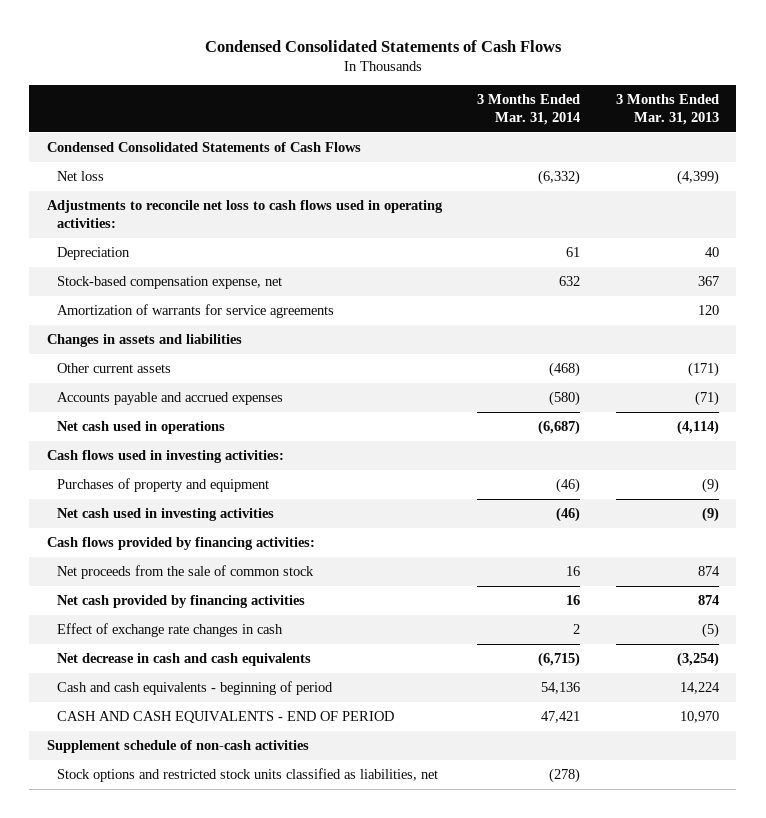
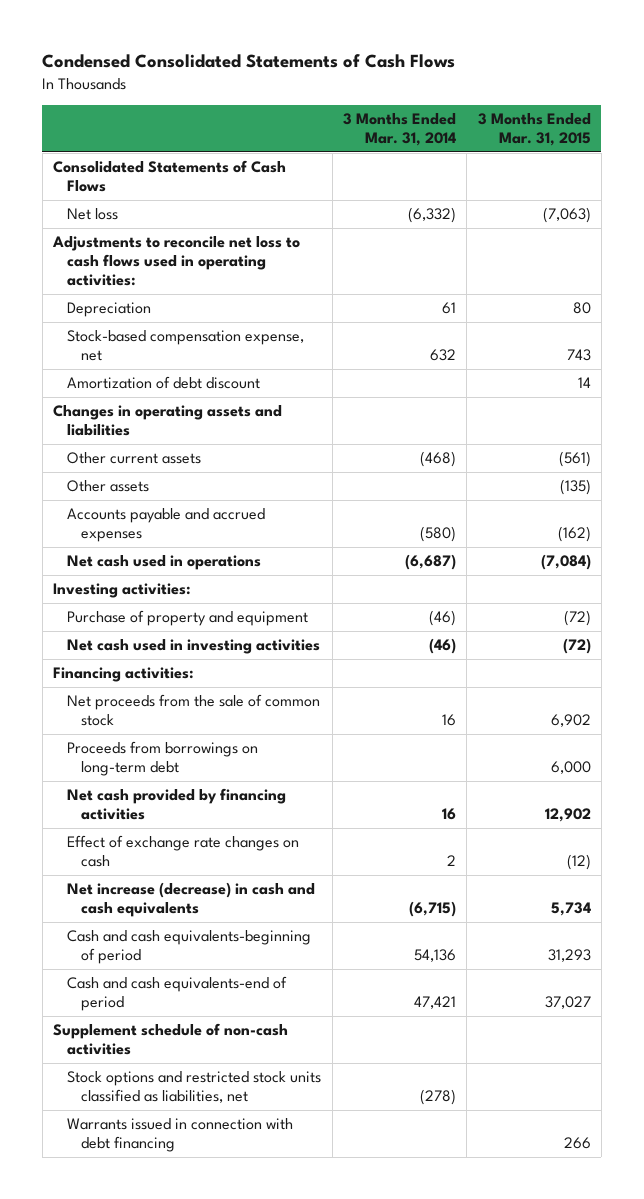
- | 3 Months Ended Mar. 31, 2014 | 3 Months Ended Mar. 31, 2013
+ | 3 Months Ended Mar. 31, 2014 | 3 Months Ended Mar. 31, 2015
- Condensed Consolidated Statements of Cash Flows
+ Consolidated Statements of Cash Flows
- Amortization of warrants for service agreements | | 120
- Changes in assets and liabilities
+ Amortization of debt discount | | 14
+ Changes in operating assets and liabilities
+ Other assets | | (135)
- Cash flows used in investing activities:
- Purchases of property and equipment | (46) | (9)
+ Investing activities:
+ Purchase of property and equipment | (46) | (72)
- Cash flows provided by financing activities:
+ Financing activities:
+ Proceeds from borrowings on long-term debt | | 6,000
- Effect of exchange rate changes in cash | 2 | (5)
- Net decrease in cash and cash equivalents | (6,715) | (3,254)
- Cash and cash equivalents - beginning of period | 54,136 | 14,224
- CASH AND CASH EQUIVALENTS - END OF PERIOD | 47,421 | 10,970
+ Effect of exchange rate changes on cash | 2 | (12)
+ Net increase (decrease) in cash and cash equivalents | (6,715) | 5,734
+ Cash and cash equivalents-beginning of period | 54,136 | 31,293
+ Cash and cash equivalents-end of period | 47,421 | 37,027
+ Warrants issued in connection with debt financing | | 266

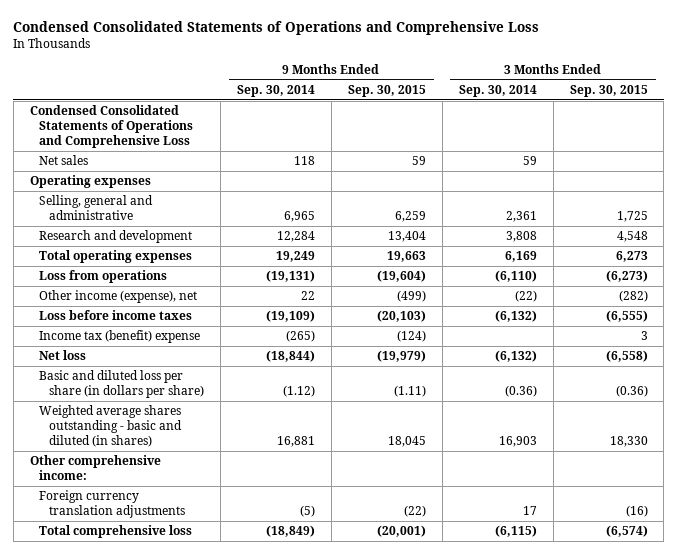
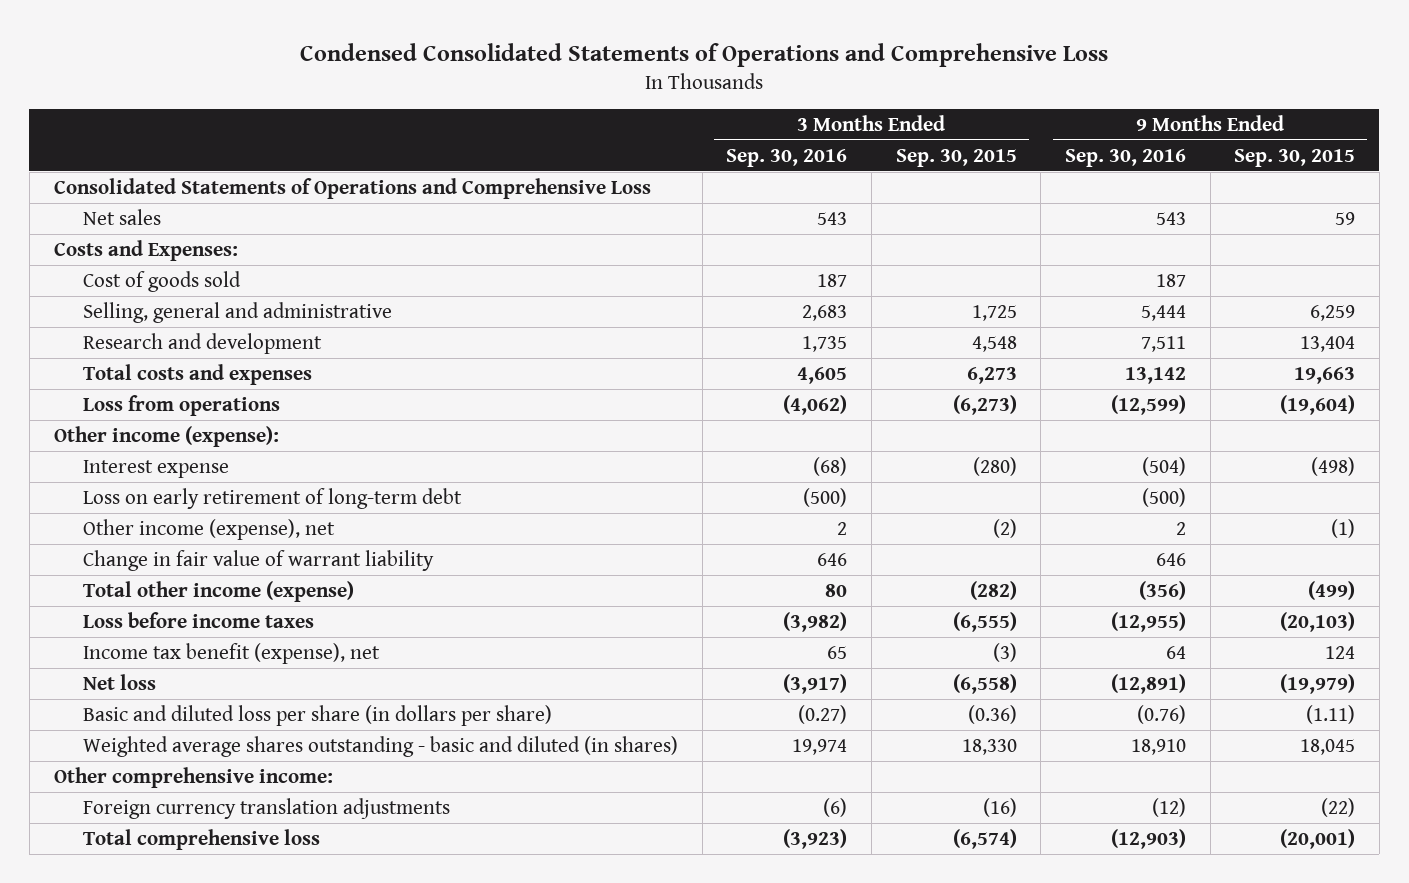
- | 9 Months Ended Sep. 30, 2014 | 9 Months Ended Sep. 30, 2015 | 3 Months Ended Sep. 30, 2014 | 3 Months Ended Sep. 30, 2015
+ | 3 Months Ended Sep. 30, 2016 | 3 Months Ended Sep. 30, 2015 | 9 Months Ended Sep. 30, 2016 | 9 Months Ended Sep. 30, 2015
- Condensed Consolidated Statements of Operations and Comprehensive Loss
+ Consolidated Statements of Operations and Comprehensive Loss
- Operating expenses
+ Costs and Expenses:
+ Cost of goods sold | 187 | | 187 |
- Total operating expenses | 19,249 | 19,663 | 6,169 | 6,273
+ Total costs and expenses | 4,605 | 6,273 | 13,142 | 19,663
- Other income (expense), net | 22 | (499) | (22) | (282)
+ Other income (expense):
+ Interest expense | (68) | (280) | (504) | (498)
+ Loss on early retirement of long-term debt | (500) | | (500) |
+ Other income (expense), net | 2 | (2) | 2 | (1)
+ Change in fair value of warrant liability | 646 | | 646 |
+ Total other income (expense) | 80 | (282) | (356) | (499)
- Income tax (benefit) expense | (265) | (124) | | 3
+ Income tax benefit (expense), net | 65 | (3) | 64 | 124

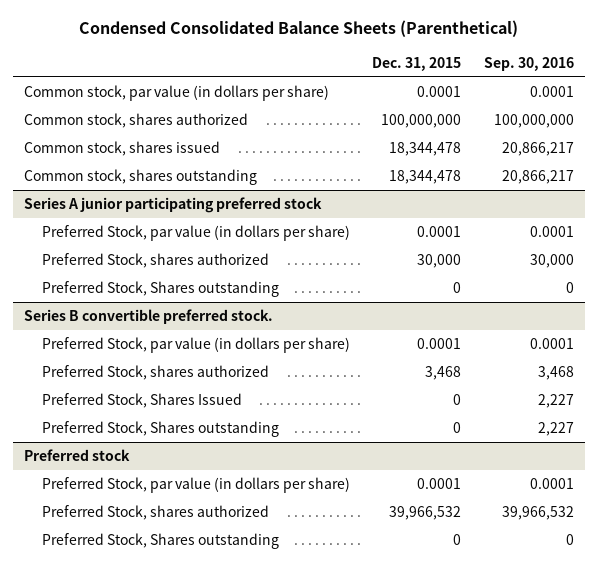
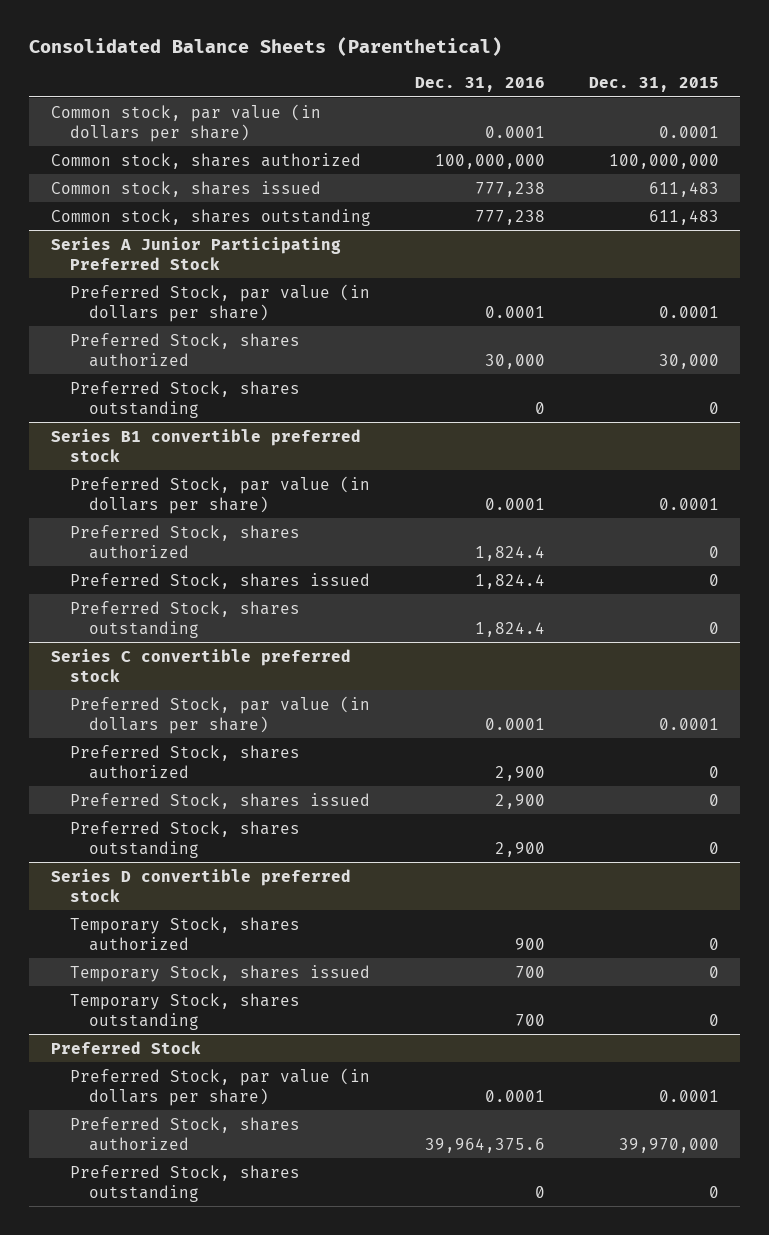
- Condensed Consolidated Balance Sheets (Parenthetical)
+ Consolidated Balance Sheets (Parenthetical)
- | Dec. 31, 2015 | Sep. 30, 2016
+ | Dec. 31, 2016 | Dec. 31, 2015
- Common stock, shares issued | 18,344,478 | 20,866,217
- Common stock, shares outstanding | 18,344,478 | 20,866,217
- Series A junior participating preferred stock
+ Common stock, shares issued | 777,238 | 611,483
+ Common stock, shares outstanding | 777,238 | 611,483
+ Series A Junior Participating Preferred Stock
- Preferred Stock, Shares outstanding | 0 | 0
- Series B convertible preferred stock.
+ Preferred Stock, shares outstanding | 0 | 0
+ Series B1 convertible preferred stock
- Preferred Stock, shares authorized | 3,468 | 3,468
- Preferred Stock, Shares Issued | 0 | 2,227
- Preferred Stock, Shares outstanding | 0 | 2,227
- Preferred stock
+ Preferred Stock, shares authorized | 1,824.4 | 0
+ Preferred Stock, shares issued | 1,824.4 | 0
+ Preferred Stock, shares outstanding | 1,824.4 | 0
+ Series C convertible preferred stock
- Preferred Stock, shares authorized | 39,966,532 | 39,966,532
- Preferred Stock, Shares outstanding | 0 | 0
+ Preferred Stock, shares authorized | 2,900 | 0
+ Preferred Stock, shares issued | 2,900 | 0
+ Preferred Stock, shares outstanding | 2,900 | 0
+ Series D convertible preferred stock
+ Temporary Stock, shares authorized | 900 | 0
+ Temporary Stock, shares issued | 700 | 0
+ Temporary Stock, shares outstanding | 700 | 0
+ Preferred Stock
+ Preferred Stock, par value (in dollars per share) | 0.0001 | 0.0001
+ Preferred Stock, shares authorized | 39,964,375.6 | 39,970,000
+ Preferred Stock, shares outstanding | 0 | 0

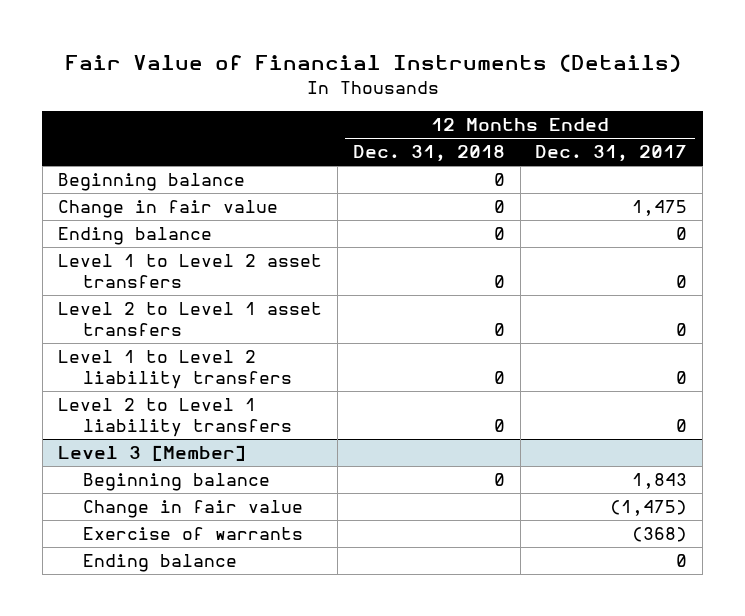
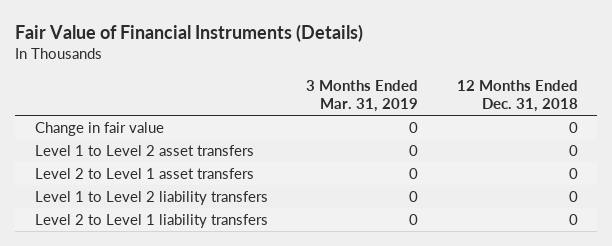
- | 12 Months Ended Dec. 31, 2018 | 12 Months Ended Dec. 31, 2017
+ | 3 Months Ended Mar. 31, 2019 | 12 Months Ended Dec. 31, 2018
- Beginning balance | 0 |
- Ending balance | 0 | 0
- Level 3 [Member]
- Beginning balance | 0 | 1,843
- Change in fair value | | (1,475)
- Exercise of warrants | | (368)
- Ending balance | | 0

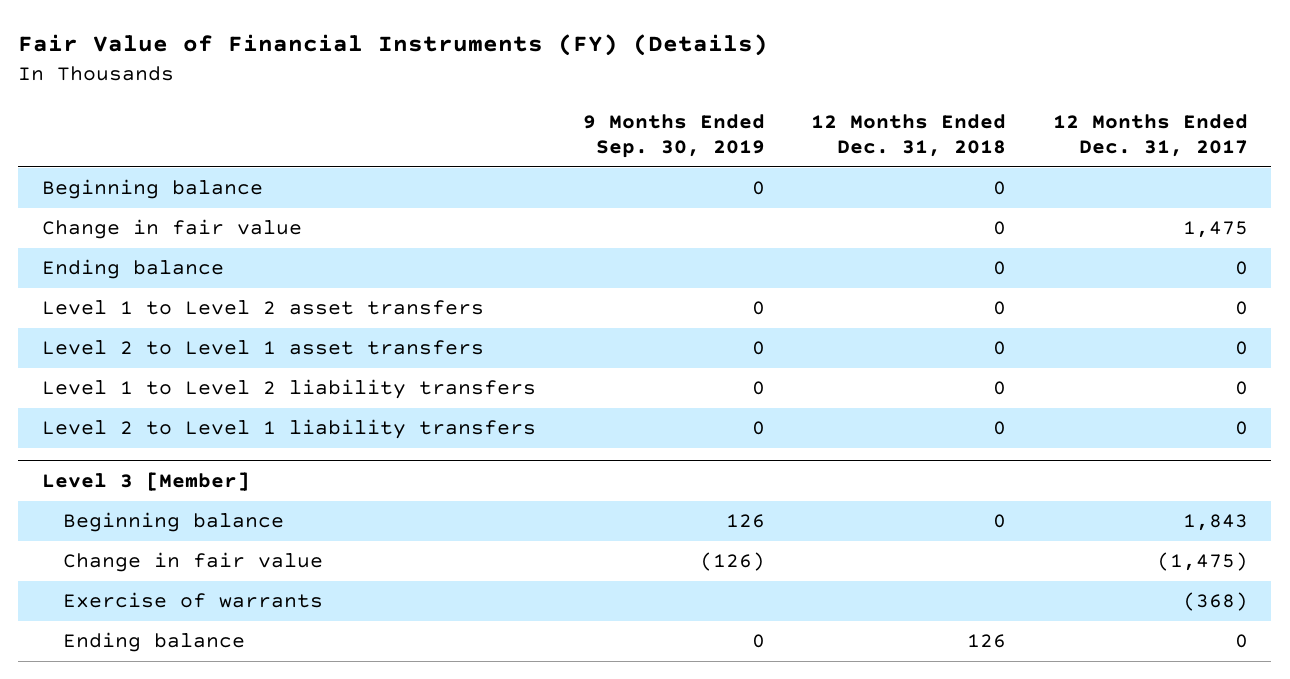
- Fair Value of Financial Instruments (Details)
+ Fair Value of Financial Instruments (FY) (Details)
- | 3 Months Ended Mar. 31, 2019 | 12 Months Ended Dec. 31, 2018
+ | 9 Months Ended Sep. 30, 2019 | 12 Months Ended Dec. 31, 2018 | 12 Months Ended Dec. 31, 2017
+ Beginning balance | 0 | 0 |
+ Ending balance | | 0 | 0
+ Level 3 [Member]
+ Beginning balance | 126 | 0 | 1,843
+ Change in fair value | (126) | | (1,475)
+ Exercise of warrants | | | (368)
+ Ending balance | 0 | 126 | 0

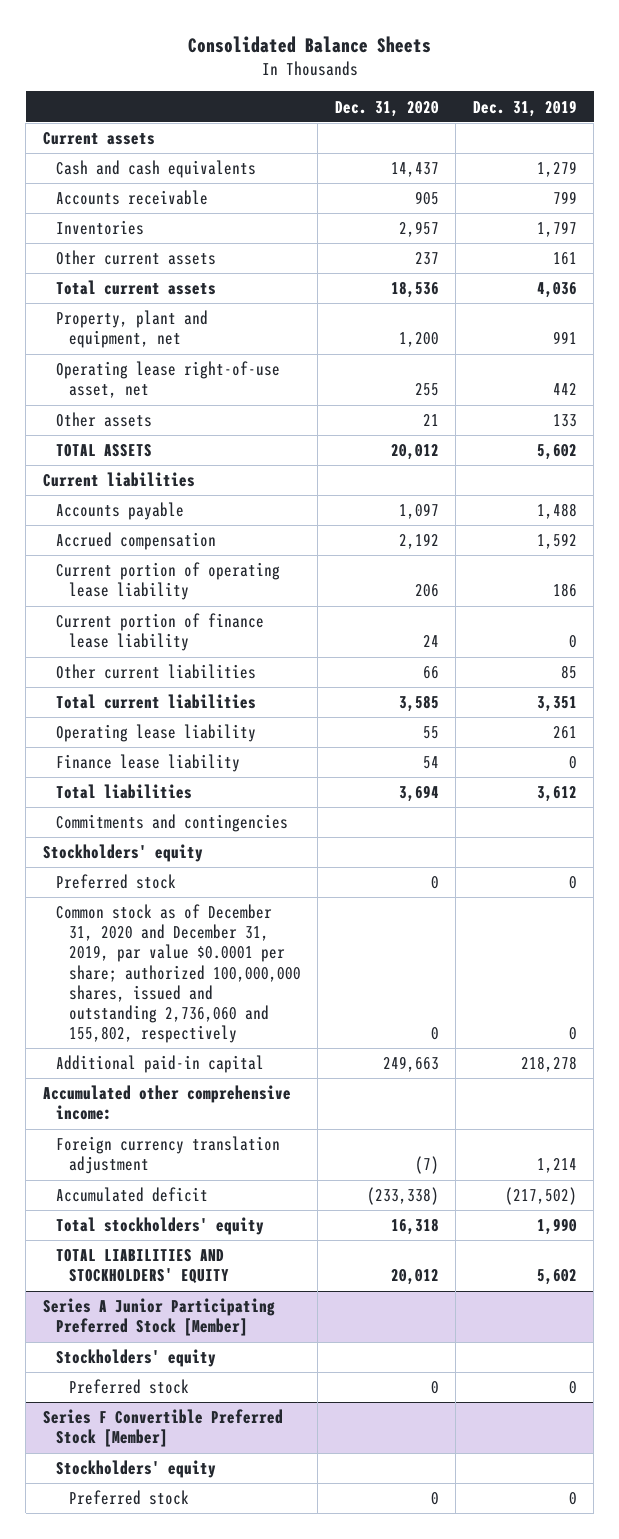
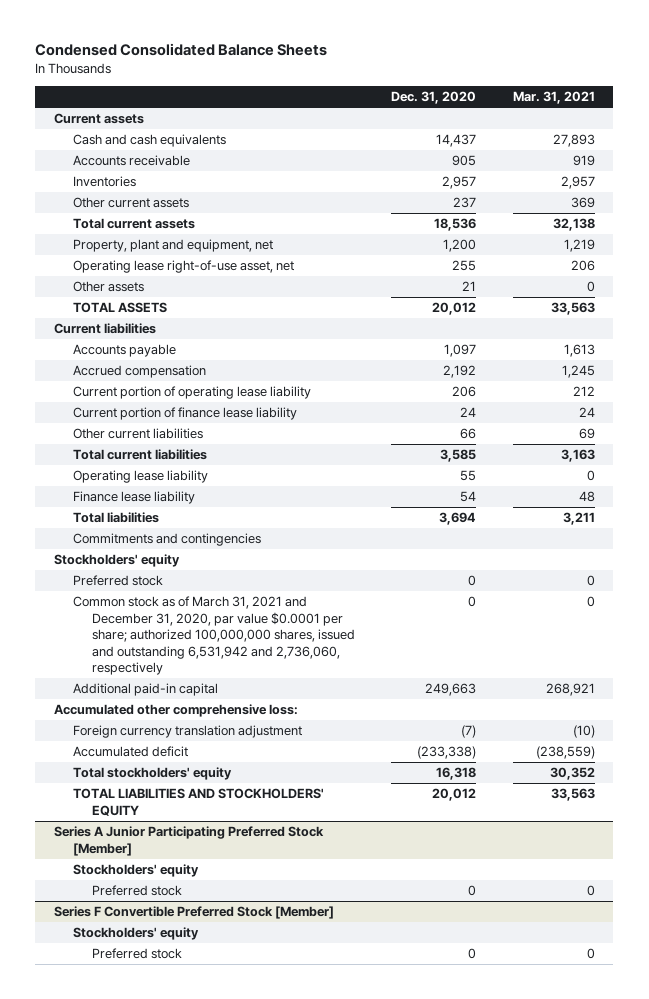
- Consolidated Balance Sheets
+ Condensed Consolidated Balance Sheets
- | Dec. 31, 2020 | Dec. 31, 2019
+ | Dec. 31, 2020 | Mar. 31, 2021
- Common stock as of December 31, 2020 and December 31, 2019, par value $0.0001 per share; authorized 100,000,000 shares, issued and outstanding 2,736,060 and 155,802, respectively | 0 | 0
+ Common stock as of March 31, 2021 and December 31, 2020, par value $0.0001 per share; authorized 100,000,000 shares, issued and outstanding 6,531,942 and 2,736,060, respectively | 0 | 0
- Accumulated other comprehensive income:
+ Accumulated other comprehensive loss:

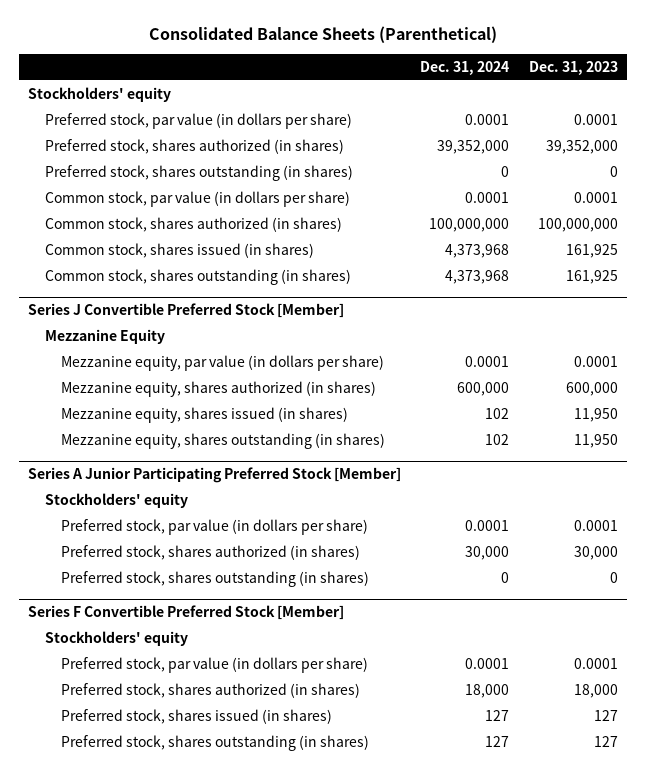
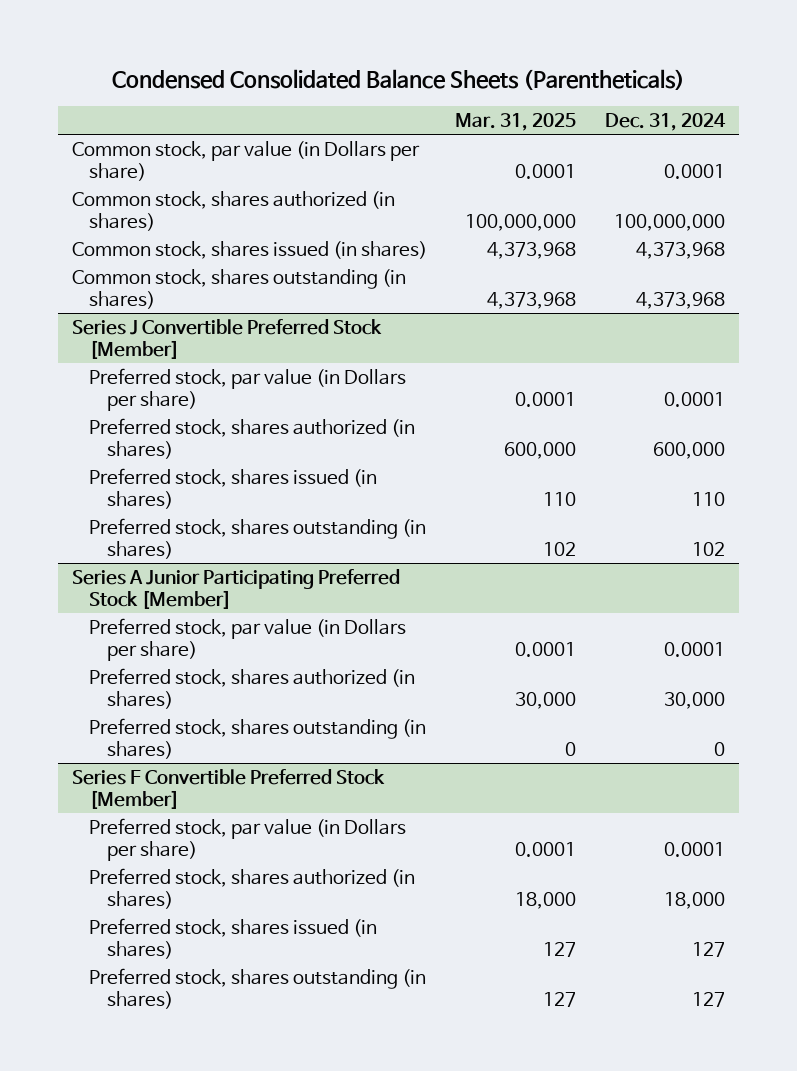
- Consolidated Balance Sheets (Parenthetical)
+ Condensed Consolidated Balance Sheets (Parentheticals)
- | Dec. 31, 2024 | Dec. 31, 2023
+ | Mar. 31, 2025 | Dec. 31, 2024
- Stockholders' equity
- Preferred stock, par value (in dollars per share) | 0.0001 | 0.0001
- Preferred stock, shares authorized (in shares) | 39,352,000 | 39,352,000
- Preferred stock, shares outstanding (in shares) | 0 | 0
- Common stock, par value (in dollars per share) | 0.0001 | 0.0001
+ Common stock, par value (in Dollars per share) | 0.0001 | 0.0001
@ Series J Convertible Preferred Stock [Member]
- Mezzanine Equity
- Mezzanine equity, par value (in dollars per share) | 0.0001 | 0.0001
- Mezzanine equity, shares authorized (in shares) | 600,000 | 600,000
- Mezzanine equity, shares issued (in shares) | 102 | 11,950
- Mezzanine equity, shares outstanding (in shares) | 102 | 11,950
+ Preferred stock, par value (in Dollars per share) | 0.0001 | 0.0001
+ Preferred stock, shares authorized (in shares) | 600,000 | 600,000
+ Preferred stock, shares issued (in shares) | 110 | 110
+ Preferred stock, shares outstanding (in shares) | 102 | 102
@ Series A Junior Participating Preferred Stock [Member]
- Stockholders' equity
- Preferred stock, par value (in dollars per share) | 0.0001 | 0.0001
+ Preferred stock, par value (in Dollars per share) | 0.0001 | 0.0001
@ Series F Convertible Preferred Stock [Member]
- Stockholders' equity
- Preferred stock, par value (in dollars per share) | 0.0001 | 0.0001
+ Preferred stock, par value (in Dollars per share) | 0.0001 | 0.0001

